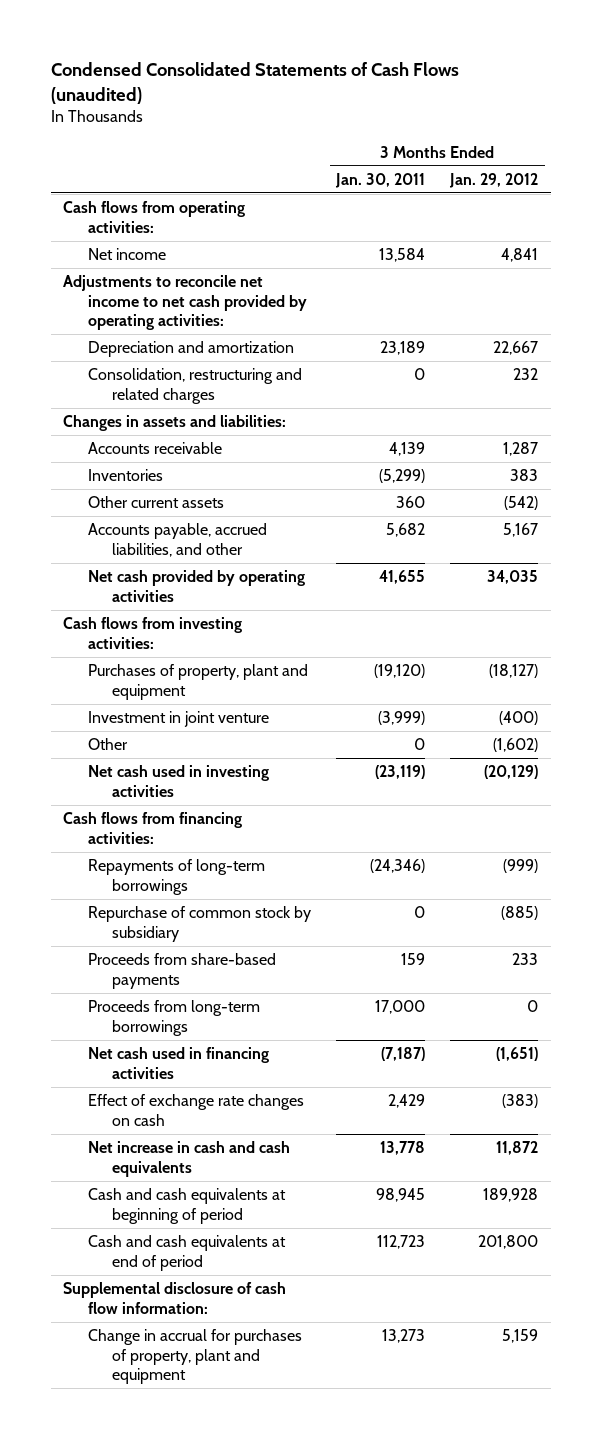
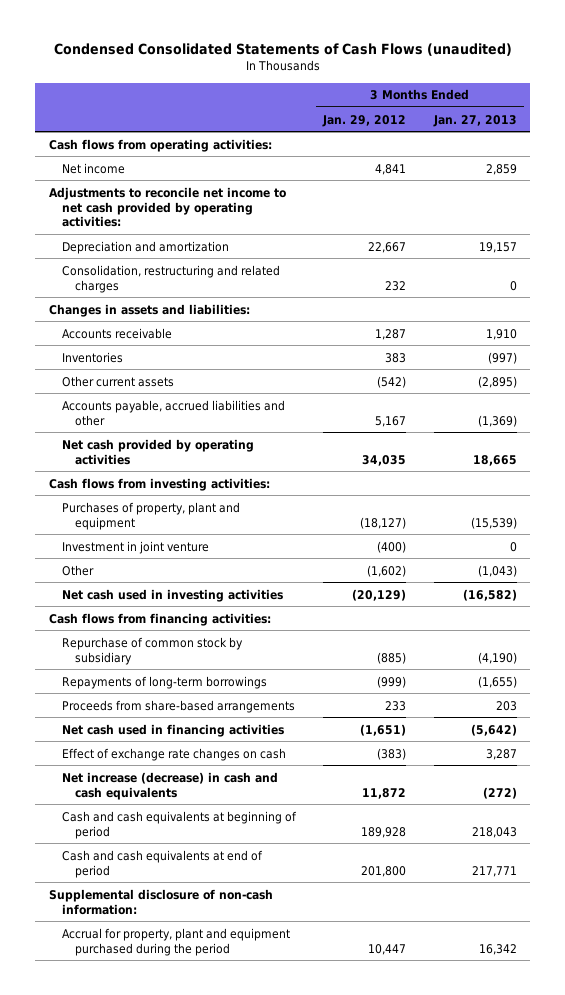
- | 3 Months Ended Jan. 30, 2011 | 3 Months Ended Jan. 29, 2012
+ | 3 Months Ended Jan. 29, 2012 | 3 Months Ended Jan. 27, 2013
- Accounts payable, accrued liabilities, and other | 5,682 | 5,167
+ Accounts payable, accrued liabilities and other | 5,167 | (1,369)
- Proceeds from share-based payments | 159 | 233
- Proceeds from long-term borrowings | 17,000 | 0
moved down: Repayments of long-term borrowings | (999) | (1,655)
+ Proceeds from share-based arrangements | 233 | 203
- Net increase in cash and cash equivalents | 13,778 | 11,872
+ Net increase (decrease) in cash and cash equivalents | 11,872 | (272)
- Supplemental disclosure of cash flow information:
- Change in accrual for purchases of property, plant and equipment | 13,273 | 5,159
+ Supplemental disclosure of non-cash information:
+ Accrual for property, plant and equipment purchased during the period | 10,447 | 16,342

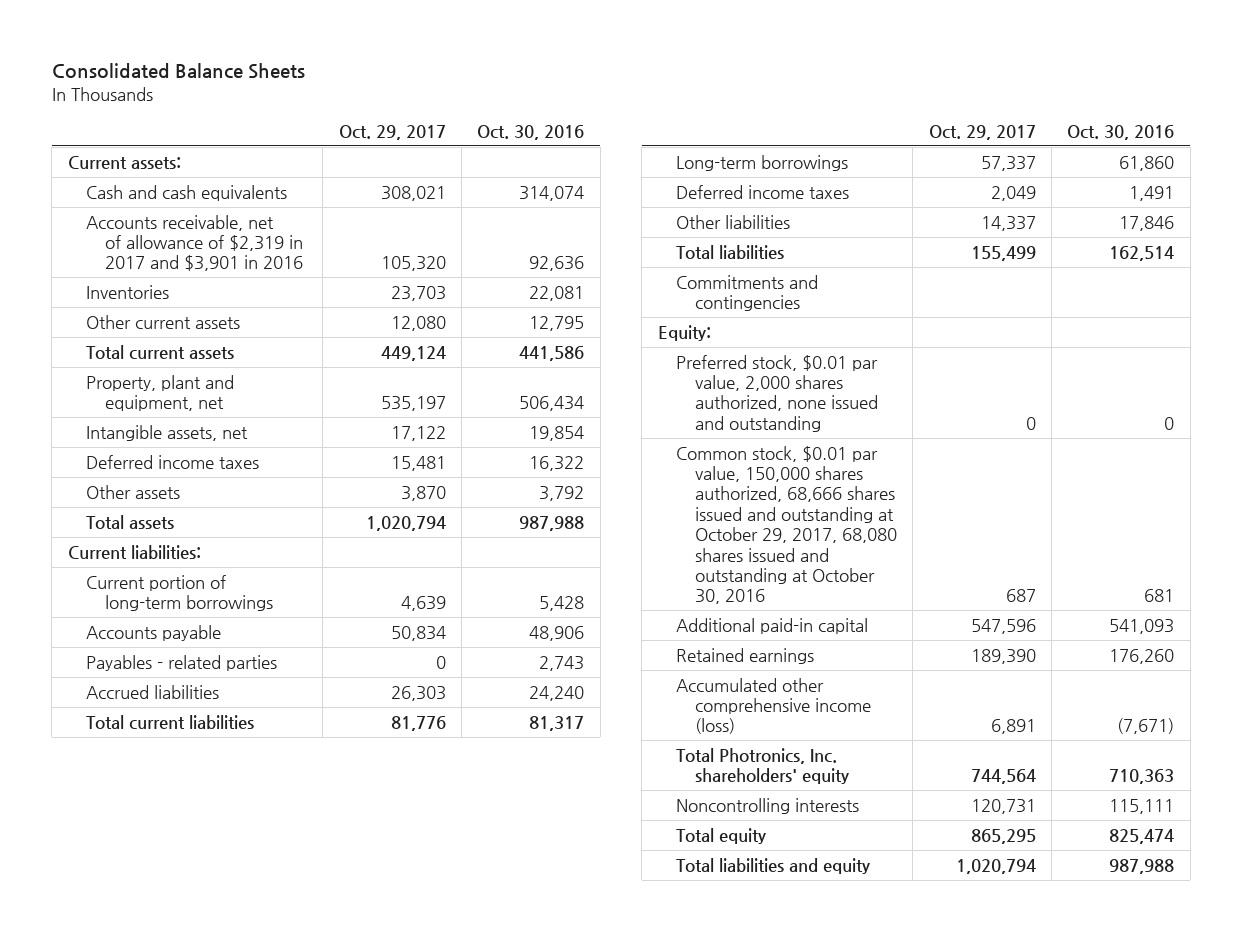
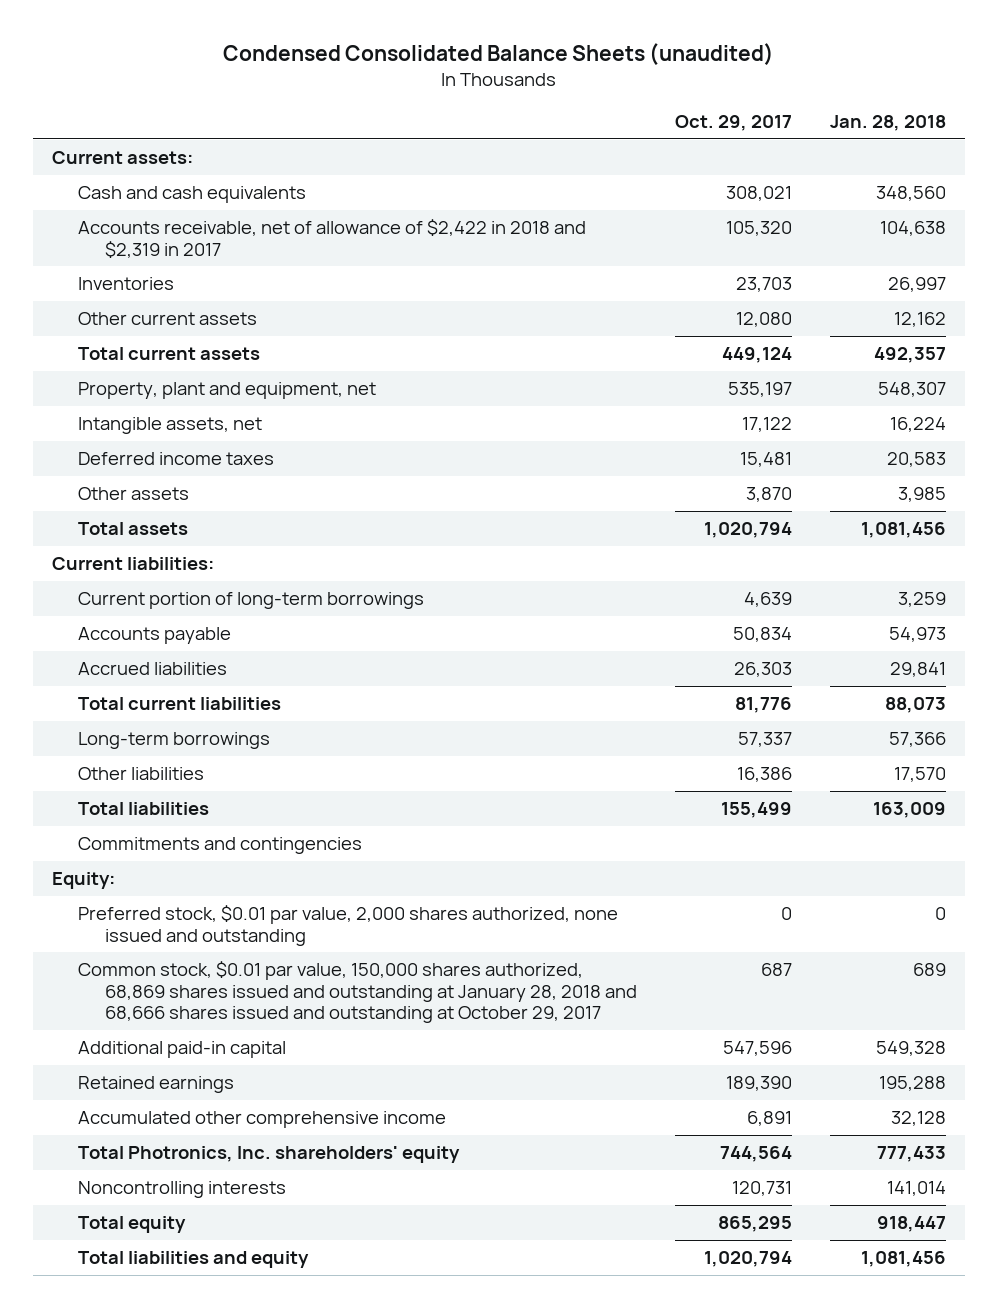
- Consolidated Balance Sheets
+ Condensed Consolidated Balance Sheets (unaudited)
- | Oct. 29, 2017 | Oct. 30, 2016
+ | Oct. 29, 2017 | Jan. 28, 2018
- Accounts receivable, net of allowance of $2,319 in 2017 and $3,901 in 2016 | 105,320 | 92,636
+ Accounts receivable, net of allowance of $2,422 in 2018 and $2,319 in 2017 | 105,320 | 104,638
- Payables - related parties | 0 | 2,743
- Deferred income taxes | 2,049 | 1,491
- Other liabilities | 14,337 | 17,846
+ Other liabilities | 16,386 | 17,570
- Common stock, $0.01 par value, 150,000 shares authorized, 68,666 shares issued and outstanding at October 29, 2017, 68,080 shares issued and outstanding at October 30, 2016 | 687 | 681
+ Common stock, $0.01 par value, 150,000 shares authorized, 68,869 shares issued and outstanding at January 28, 2018 and 68,666 shares issued and outstanding at October 29, 2017 | 687 | 689
- Accumulated other comprehensive income (loss) | 6,891 | (7,671)
+ Accumulated other comprehensive income | 6,891 | 32,128

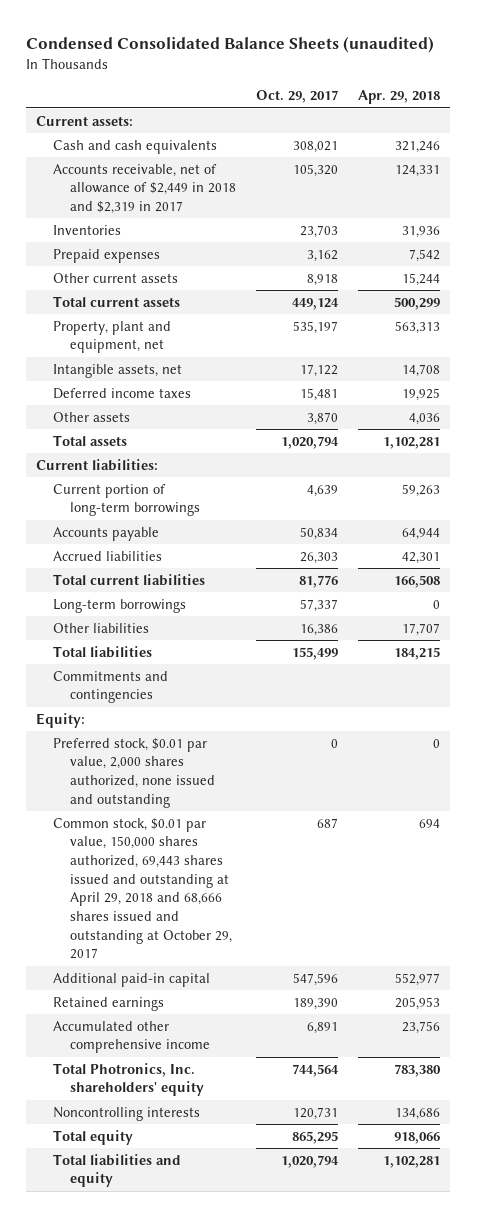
- | Oct. 29, 2017 | Jan. 28, 2018
+ | Oct. 29, 2017 | Apr. 29, 2018
- Accounts receivable, net of allowance of $2,422 in 2018 and $2,319 in 2017 | 105,320 | 104,638
+ Accounts receivable, net of allowance of $2,449 in 2018 and $2,319 in 2017 | 105,320 | 124,331
- Other current assets | 12,080 | 12,162
+ Prepaid expenses | 3,162 | 7,542
+ Other current assets | 8,918 | 15,244
- Common stock, $0.01 par value, 150,000 shares authorized, 68,869 shares issued and outstanding at January 28, 2018 and 68,666 shares issued and outstanding at October 29, 2017 | 687 | 689
+ Common stock, $0.01 par value, 150,000 shares authorized, 69,443 shares issued and outstanding at April 29, 2018 and 68,666 shares issued and outstanding at October 29, 2017 | 687 | 694

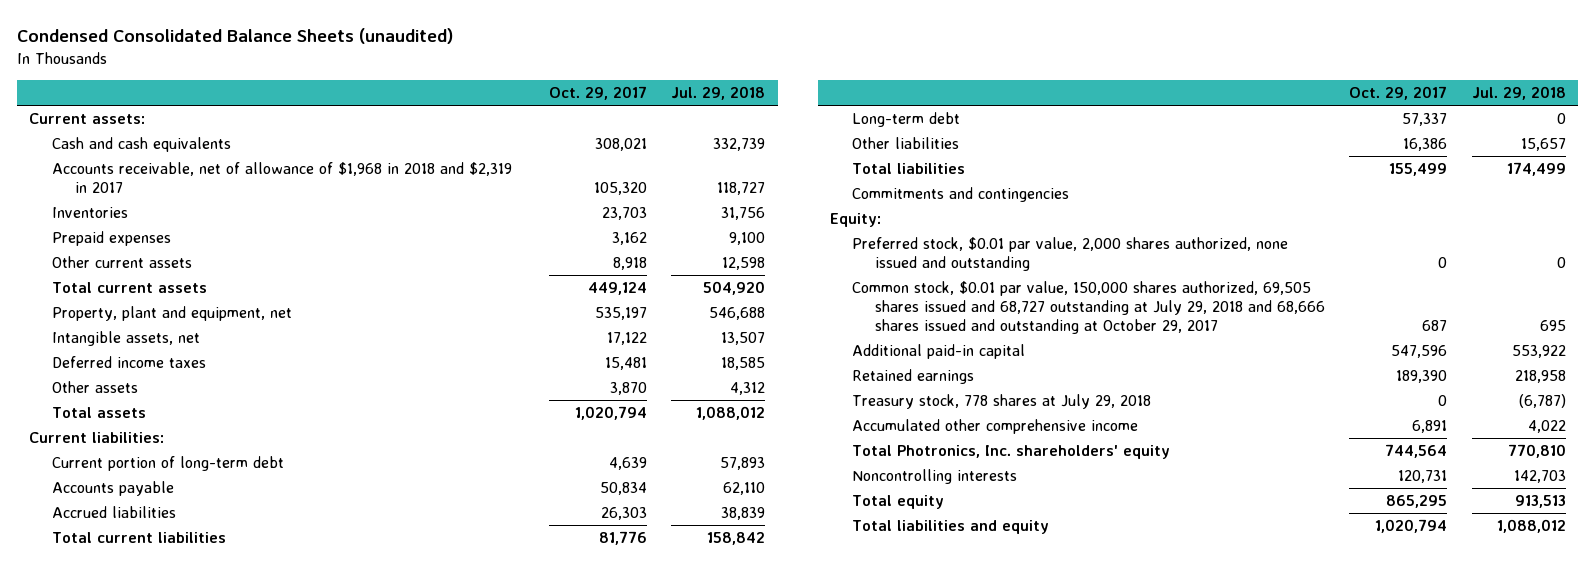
- | Oct. 29, 2017 | Apr. 29, 2018
+ | Oct. 29, 2017 | Jul. 29, 2018
- Accounts receivable, net of allowance of $2,449 in 2018 and $2,319 in 2017 | 105,320 | 124,331
+ Accounts receivable, net of allowance of $1,968 in 2018 and $2,319 in 2017 | 105,320 | 118,727
- Current portion of long-term borrowings | 4,639 | 59,263
+ Current portion of long-term debt | 4,639 | 57,893
- Long-term borrowings | 57,337 | 0
+ Long-term debt | 57,337 | 0
- Common stock, $0.01 par value, 150,000 shares authorized, 69,443 shares issued and outstanding at April 29, 2018 and 68,666 shares issued and outstanding at October 29, 2017 | 687 | 694
+ Common stock, $0.01 par value, 150,000 shares authorized, 69,505 shares issued and 68,727 outstanding at July 29, 2018 and 68,666 shares issued and outstanding at October 29, 2017 | 687 | 695
+ Treasury stock, 778 shares at July 29, 2018 | 0 | (6,787)

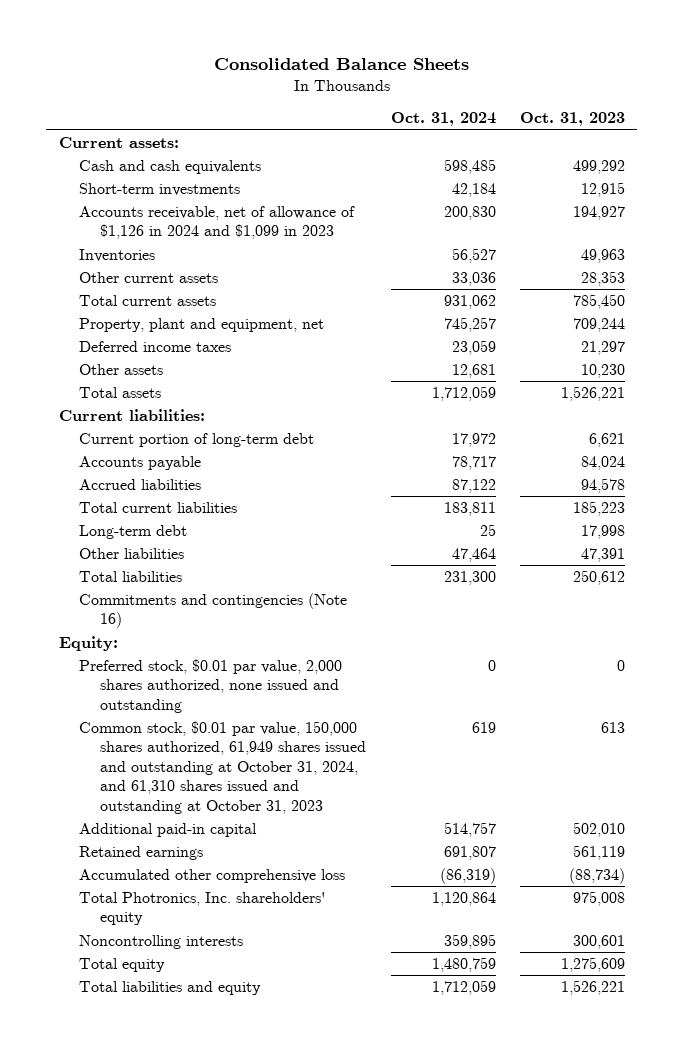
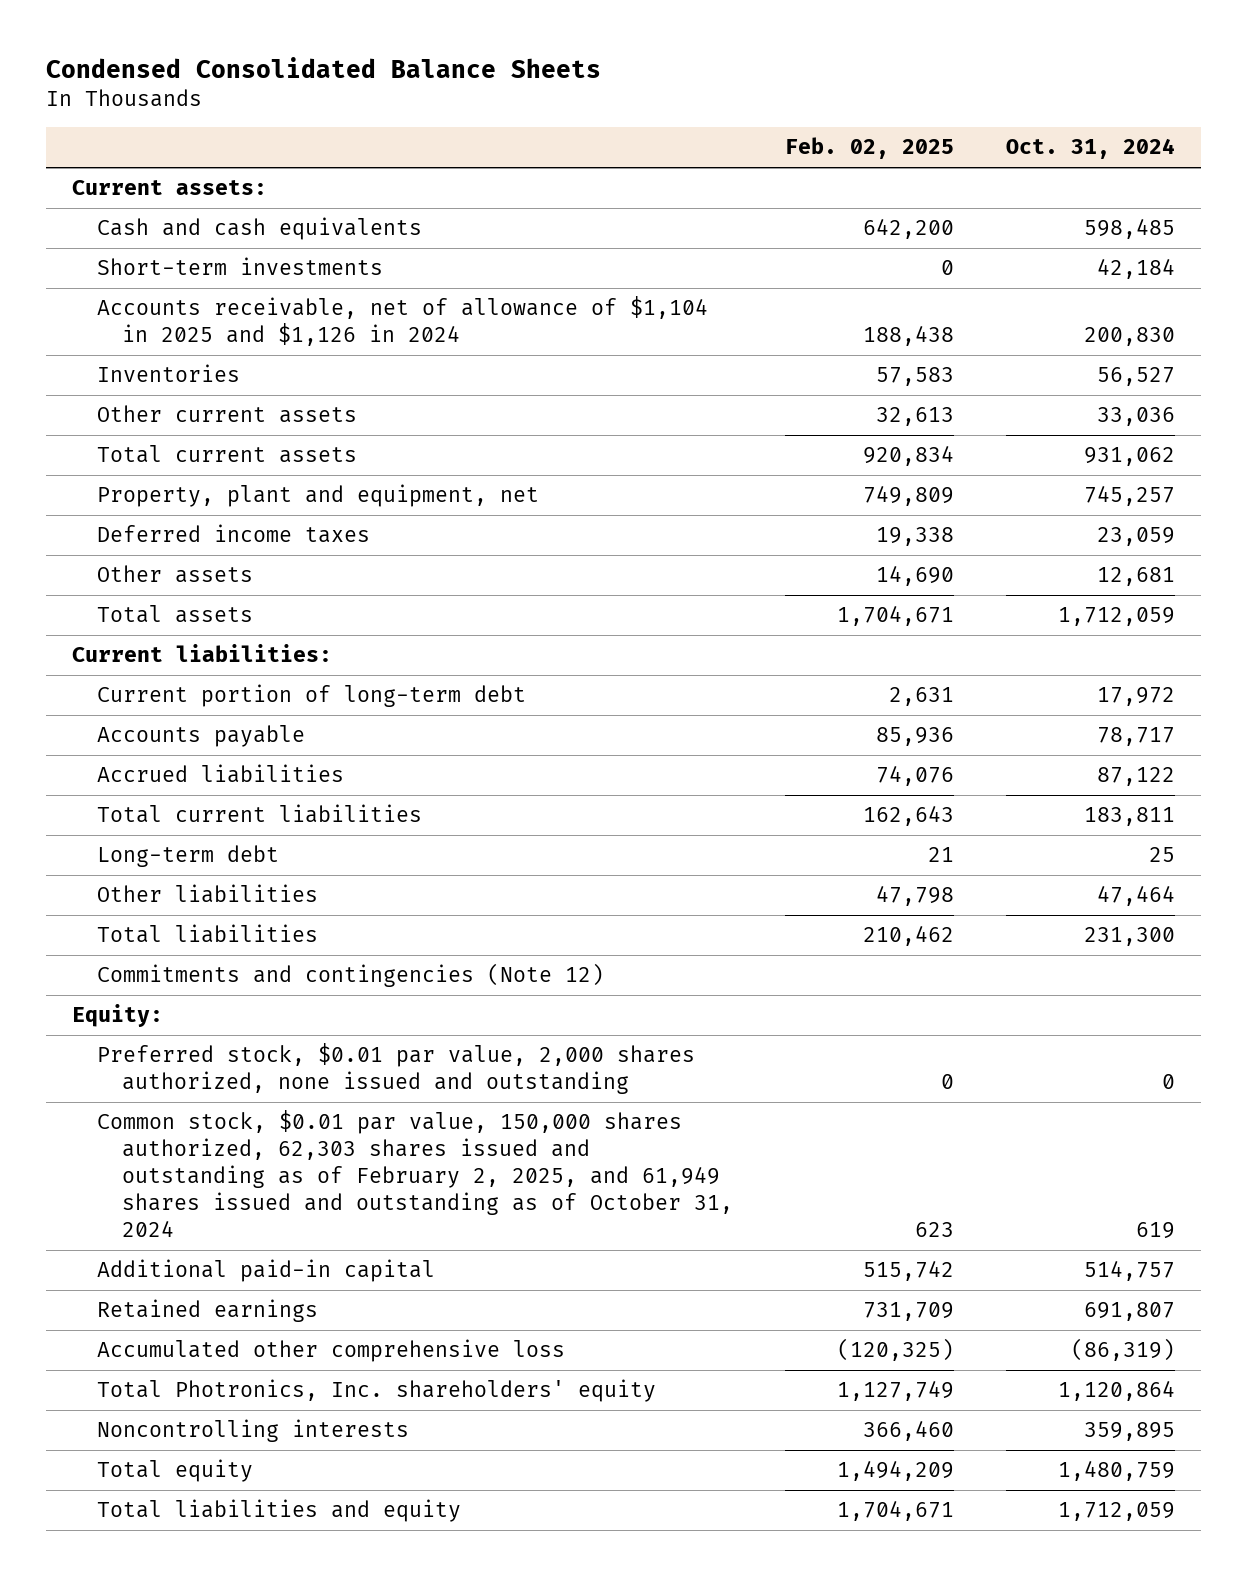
- Consolidated Balance Sheets
+ Condensed Consolidated Balance Sheets
- | Oct. 31, 2024 | Oct. 31, 2023
+ | Feb. 02, 2025 | Oct. 31, 2024
- Accounts receivable, net of allowance of $1,126 in 2024 and $1,099 in 2023 | 200,830 | 194,927
+ Accounts receivable, net of allowance of $1,104 in 2025 and $1,126 in 2024 | 188,438 | 200,830
- Commitments and contingencies (Note 16)
+ Commitments and contingencies (Note 12)
- Common stock, $0.01 par value, 150,000 shares authorized, 61,949 shares issued and outstanding at October 31, 2024, and 61,310 shares issued and outstanding at October 31, 2023 | 619 | 613
+ Common stock, $0.01 par value, 150,000 shares authorized, 62,303 shares issued and outstanding as of February 2, 2025, and 61,949 shares issued and outstanding as of October 31, 2024 | 623 | 619

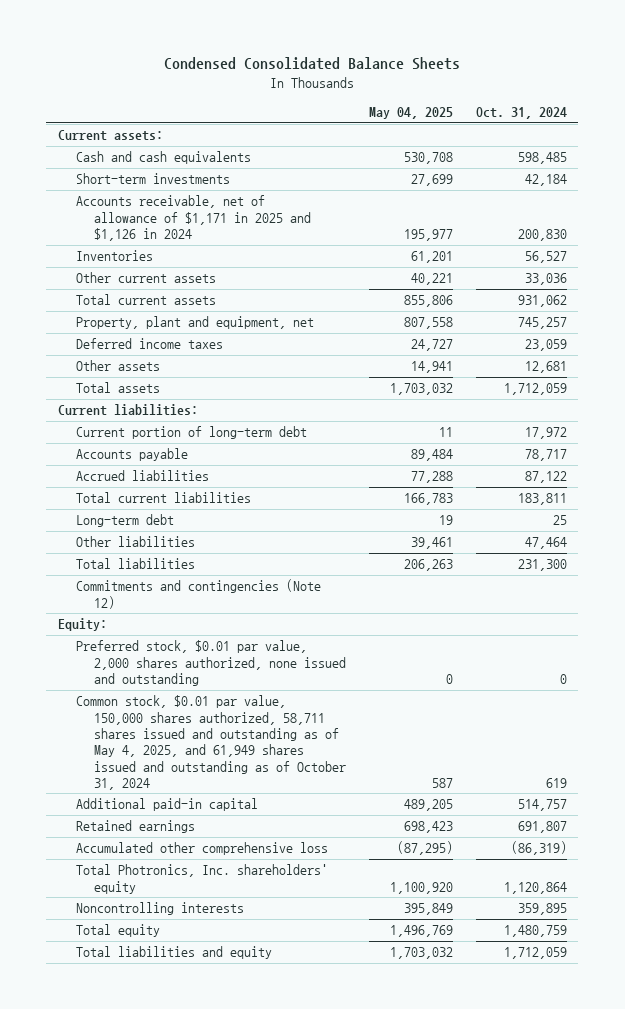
- | Feb. 02, 2025 | Oct. 31, 2024
+ | May 04, 2025 | Oct. 31, 2024
- Accounts receivable, net of allowance of $1,104 in 2025 and $1,126 in 2024 | 188,438 | 200,830
+ Accounts receivable, net of allowance of $1,171 in 2025 and $1,126 in 2024 | 195,977 | 200,830
- Common stock, $0.01 par value, 150,000 shares authorized, 62,303 shares issued and outstanding as of February 2, 2025, and 61,949 shares issued and outstanding as of October 31, 2024 | 623 | 619
+ Common stock, $0.01 par value, 150,000 shares authorized, 58,711 shares issued and outstanding as of May 4, 2025, and 61,949 shares issued and outstanding as of October 31, 2024 | 587 | 619

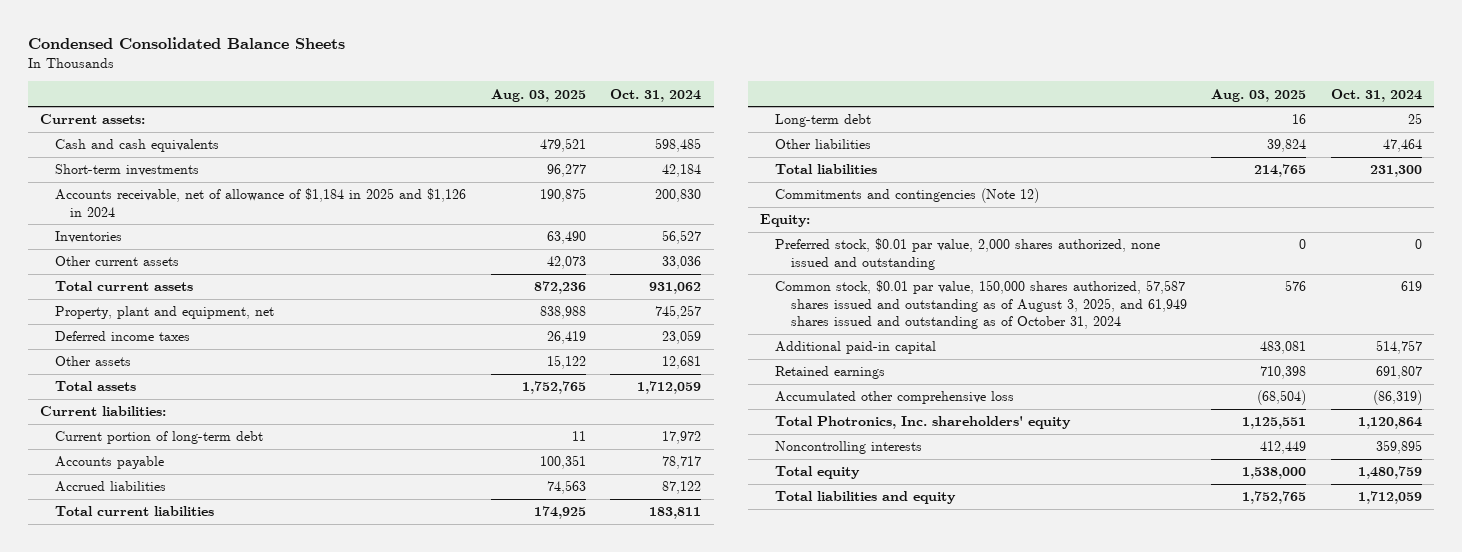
- | May 04, 2025 | Oct. 31, 2024
+ | Aug. 03, 2025 | Oct. 31, 2024
- Accounts receivable, net of allowance of $1,171 in 2025 and $1,126 in 2024 | 195,977 | 200,830
+ Accounts receivable, net of allowance of $1,184 in 2025 and $1,126 in 2024 | 190,875 | 200,830
- Common stock, $0.01 par value, 150,000 shares authorized, 58,711 shares issued and outstanding as of May 4, 2025, and 61,949 shares issued and outstanding as of October 31, 2024 | 587 | 619
+ Common stock, $0.01 par value, 150,000 shares authorized, 57,587 shares issued and outstanding as of August 3, 2025, and 61,949 shares issued and outstanding as of October 31, 2024 | 576 | 619

